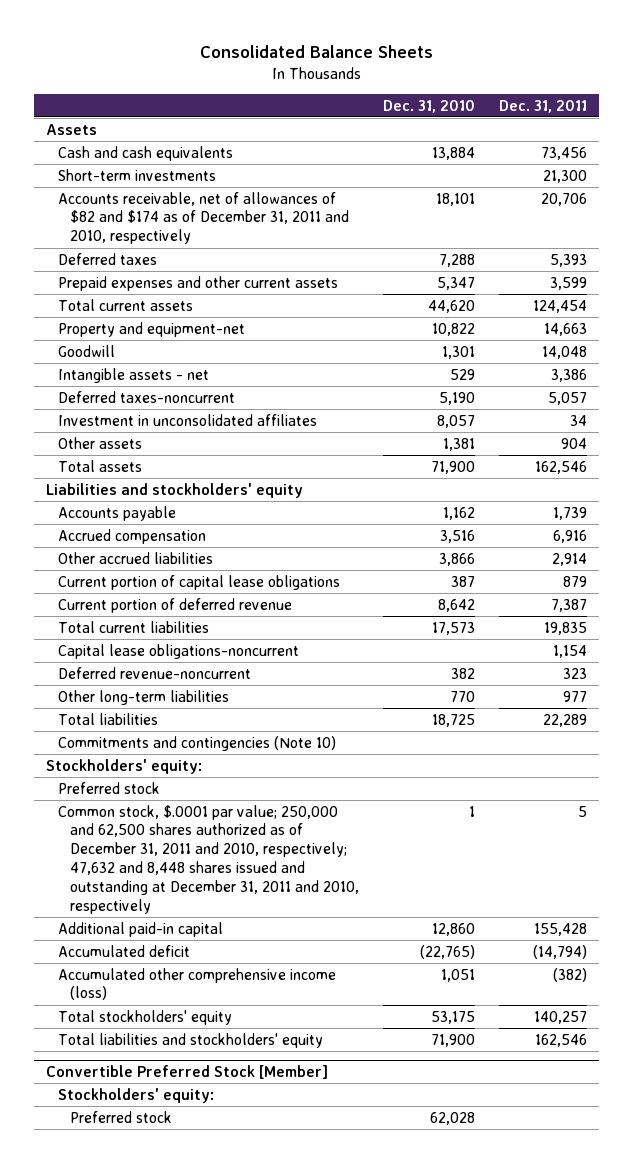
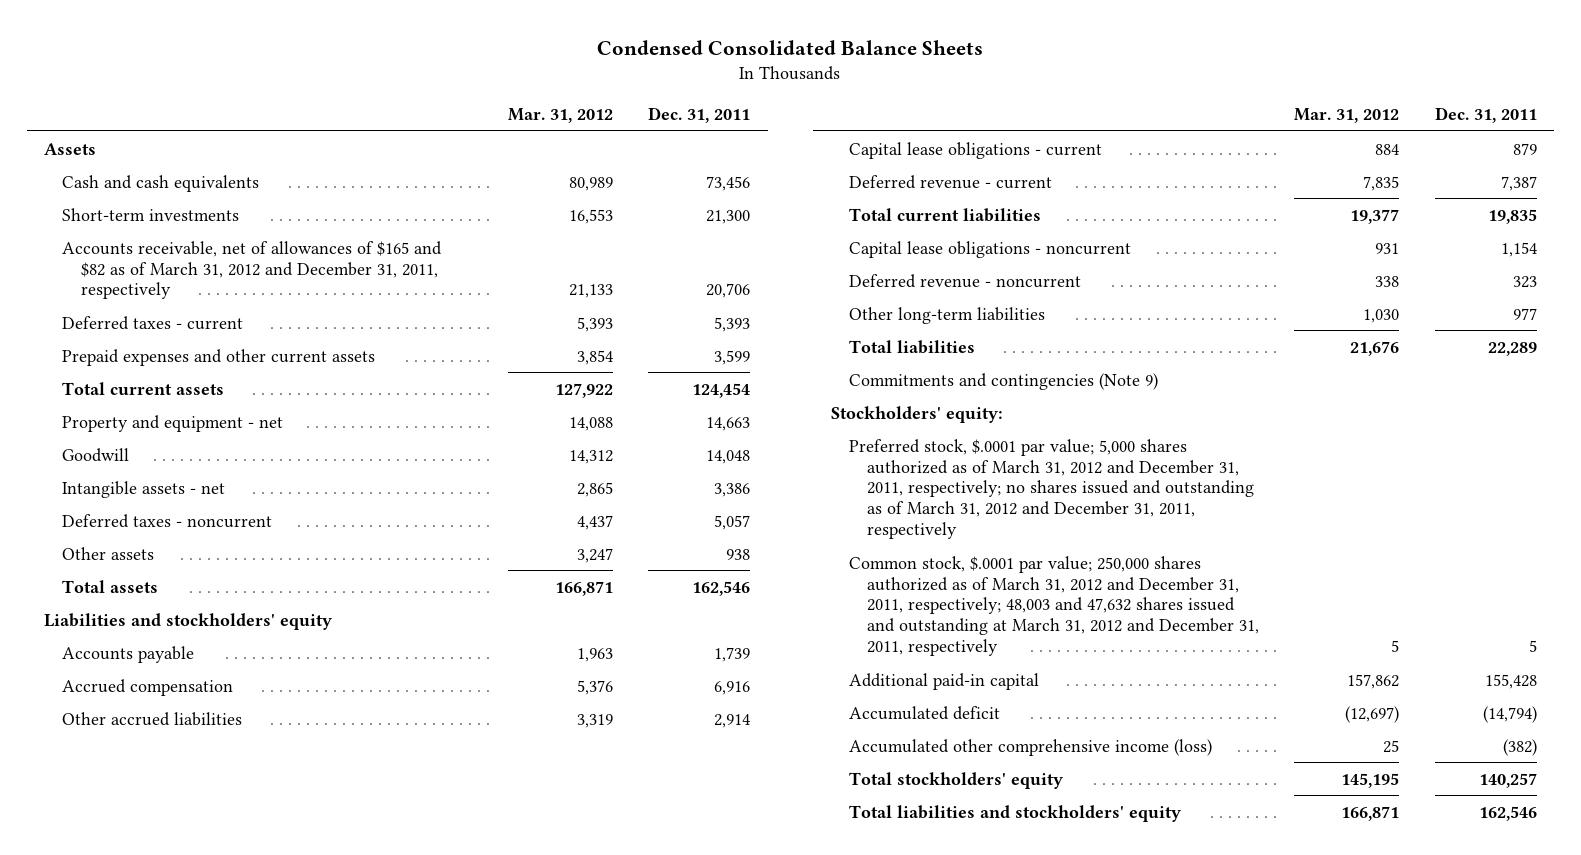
- Consolidated Balance Sheets
+ Condensed Consolidated Balance Sheets
- | Dec. 31, 2010 | Dec. 31, 2011
+ | Mar. 31, 2012 | Dec. 31, 2011
- Accounts receivable, net of allowances of $82 and $174 as of December 31, 2011 and 2010, respectively | 18,101 | 20,706
- Deferred taxes | 7,288 | 5,393
+ Accounts receivable, net of allowances of $165 and $82 as of March 31, 2012 and December 31, 2011, respectively | 21,133 | 20,706
+ Deferred taxes - current | 5,393 | 5,393
- Property and equipment-net | 10,822 | 14,663
+ Property and equipment - net | 14,088 | 14,663
- Deferred taxes-noncurrent | 5,190 | 5,057
- Investment in unconsolidated affiliates | 8,057 | 34
- Other assets | 1,381 | 904
+ Deferred taxes - noncurrent | 4,437 | 5,057
+ Other assets | 3,247 | 938
- Current portion of capital lease obligations | 387 | 879
- Current portion of deferred revenue | 8,642 | 7,387
+ Capital lease obligations - current | 884 | 879
+ Deferred revenue - current | 7,835 | 7,387
- Capital lease obligations-noncurrent | | 1,154
- Deferred revenue-noncurrent | 382 | 323
+ Capital lease obligations - noncurrent | 931 | 1,154
+ Deferred revenue - noncurrent | 338 | 323
- Commitments and contingencies (Note 10)
+ Commitments and contingencies (Note 9)
- Preferred stock
- Common stock, $.0001 par value; 250,000 and 62,500 shares authorized as of December 31, 2011 and 2010, respectively; 47,632 and 8,448 shares issued and outstanding at December 31, 2011 and 2010, respectively | 1 | 5
+ Preferred stock, $.0001 par value; 5,000 shares authorized as of March 31, 2012 and December 31, 2011, respectively; no shares issued and outstanding as of March 31, 2012 and December 31, 2011, respectively
+ Common stock, $.0001 par value; 250,000 shares authorized as of March 31, 2012 and December 31, 2011, respectively; 48,003 and 47,632 shares issued and outstanding at March 31, 2012 and December 31, 2011, respectively | 5 | 5
- Convertible Preferred Stock [Member]
- Stockholders' equity:
- Preferred stock | 62,028 |

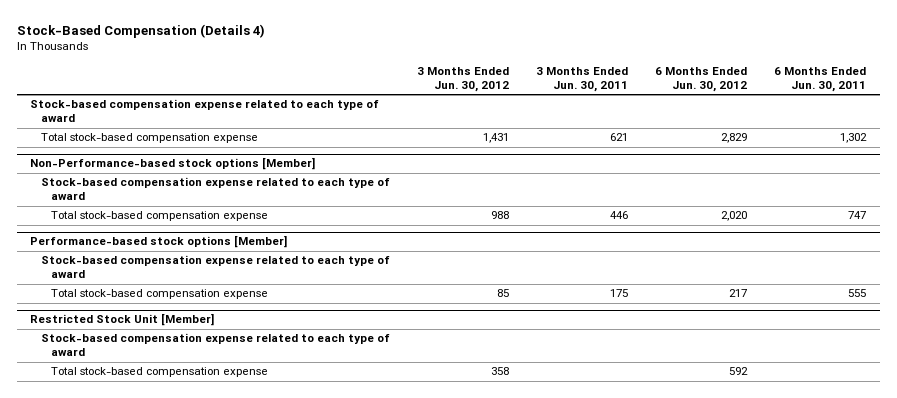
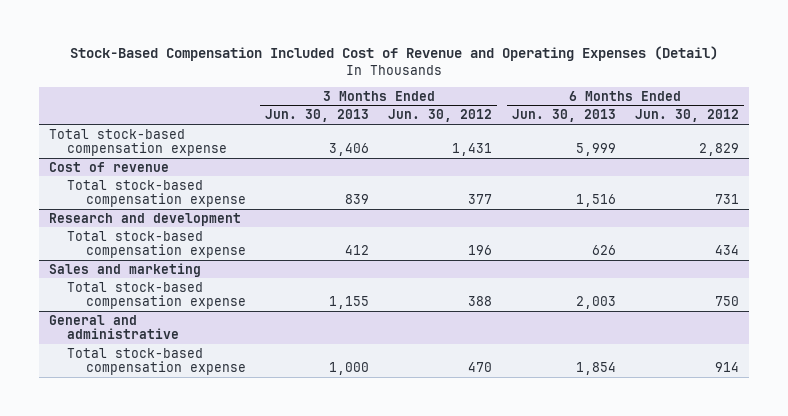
- Stock-Based Compensation (Details 4)
+ Stock-Based Compensation Included Cost of Revenue and Operating Expenses (Detail)
- | 3 Months Ended Jun. 30, 2012 | 3 Months Ended Jun. 30, 2011 | 6 Months Ended Jun. 30, 2012 | 6 Months Ended Jun. 30, 2011
+ | 3 Months Ended Jun. 30, 2013 | 3 Months Ended Jun. 30, 2012 | 6 Months Ended Jun. 30, 2013 | 6 Months Ended Jun. 30, 2012
- Stock-based compensation expense related to each type of award
- Non-Performance-based stock options [Member]
- Stock-based compensation expense related to each type of award
- Total stock-based compensation expense | 988 | 446 | 2,020 | 747
- Performance-based stock options [Member]
- Stock-based compensation expense related to each type of award
- Total stock-based compensation expense | 85 | 175 | 217 | 555
- Restricted Stock Unit [Member]
- Stock-based compensation expense related to each type of award
- Total stock-based compensation expense | 358 | | 592 |
+ Cost of revenue
+ Total stock-based compensation expense | 839 | 377 | 1,516 | 731
+ Research and development
+ Total stock-based compensation expense | 412 | 196 | 626 | 434
+ Sales and marketing
+ Total stock-based compensation expense | 1,155 | 388 | 2,003 | 750
+ General and administrative
+ Total stock-based compensation expense | 1,000 | 470 | 1,854 | 914

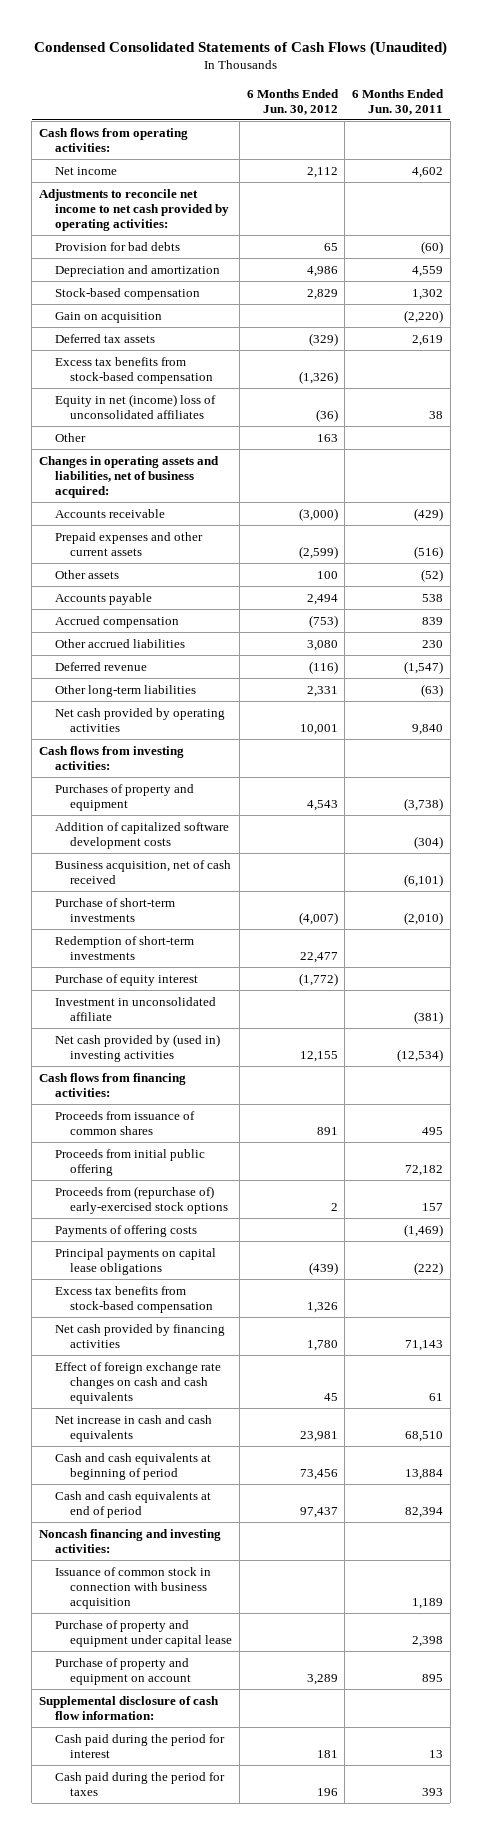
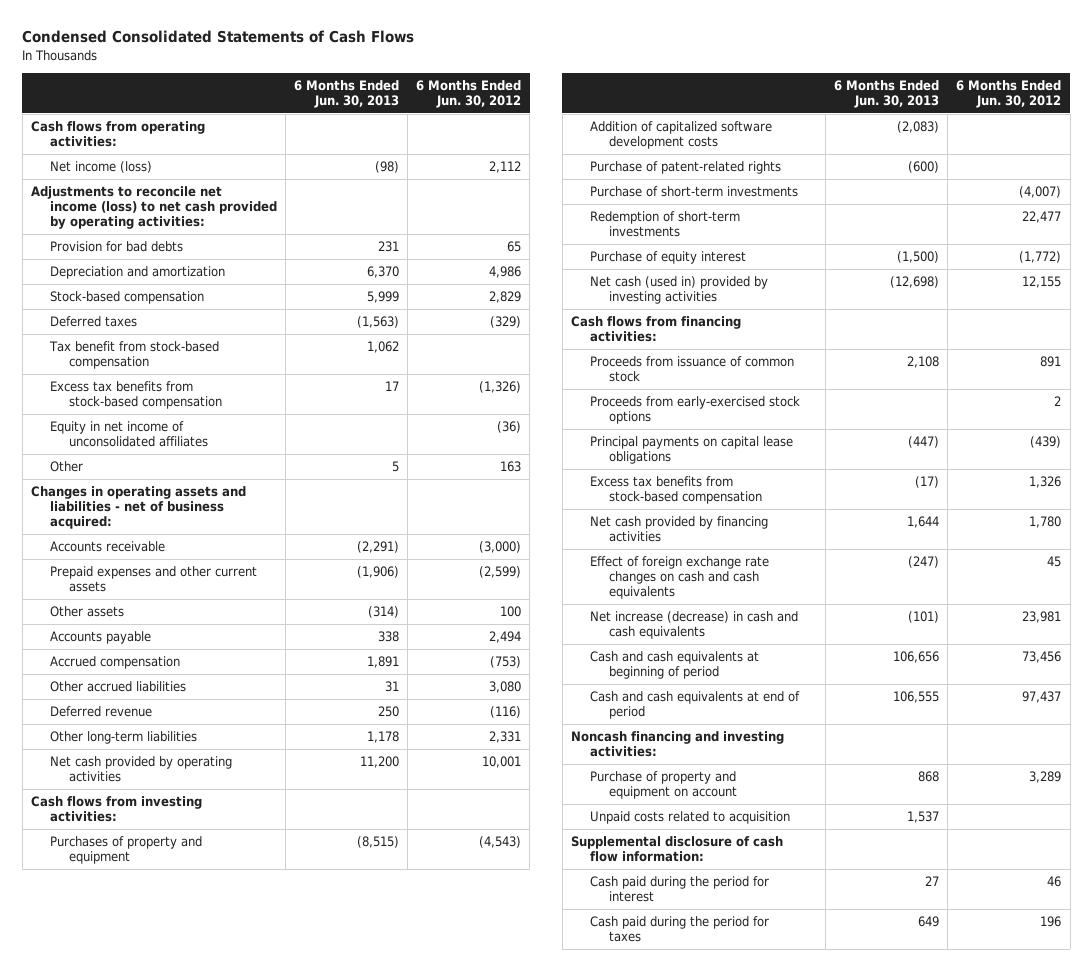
- Condensed Consolidated Statements of Cash Flows (Unaudited)
+ Condensed Consolidated Statements of Cash Flows
- | 6 Months Ended Jun. 30, 2012 | 6 Months Ended Jun. 30, 2011
+ | 6 Months Ended Jun. 30, 2013 | 6 Months Ended Jun. 30, 2012
- Net income | 2,112 | 4,602
- Adjustments to reconcile net income to net cash provided by operating activities:
+ Net income (loss) | (98) | 2,112
+ Adjustments to reconcile net income (loss) to net cash provided by operating activities:
- Gain on acquisition | | (2,220)
- Deferred tax assets | (329) | 2,619
+ Deferred taxes | (1,563) | (329)
+ Tax benefit from stock-based compensation | 1,062 |
- Equity in net (income) loss of unconsolidated affiliates | (36) | 38
+ Equity in net income of unconsolidated affiliates | | (36)
- Changes in operating assets and liabilities, net of business acquired:
+ Changes in operating assets and liabilities - net of business acquired:
- Purchases of property and equipment | 4,543 | (3,738)
+ Purchases of property and equipment | (8,515) | (4,543)
- Business acquisition, net of cash received | | (6,101)
+ Purchase of patent-related rights | (600) |
- Investment in unconsolidated affiliate | | (381)
- Net cash provided by (used in) investing activities | 12,155 | (12,534)
+ Net cash (used in) provided by investing activities | (12,698) | 12,155
- Proceeds from issuance of common shares | 891 | 495
- Proceeds from initial public offering | | 72,182
- Proceeds from (repurchase of) early-exercised stock options | 2 | 157
- Payments of offering costs | | (1,469)
+ Proceeds from issuance of common stock | 2,108 | 891
+ Proceeds from early-exercised stock options | | 2
- Net increase in cash and cash equivalents | 23,981 | 68,510
+ Net increase (decrease) in cash and cash equivalents | (101) | 23,981
- Issuance of common stock in connection with business acquisition | | 1,189
- Purchase of property and equipment under capital lease | | 2,398
+ Unpaid costs related to acquisition | 1,537 |
- Cash paid during the period for interest | 181 | 13
+ Cash paid during the period for interest | 27 | 46

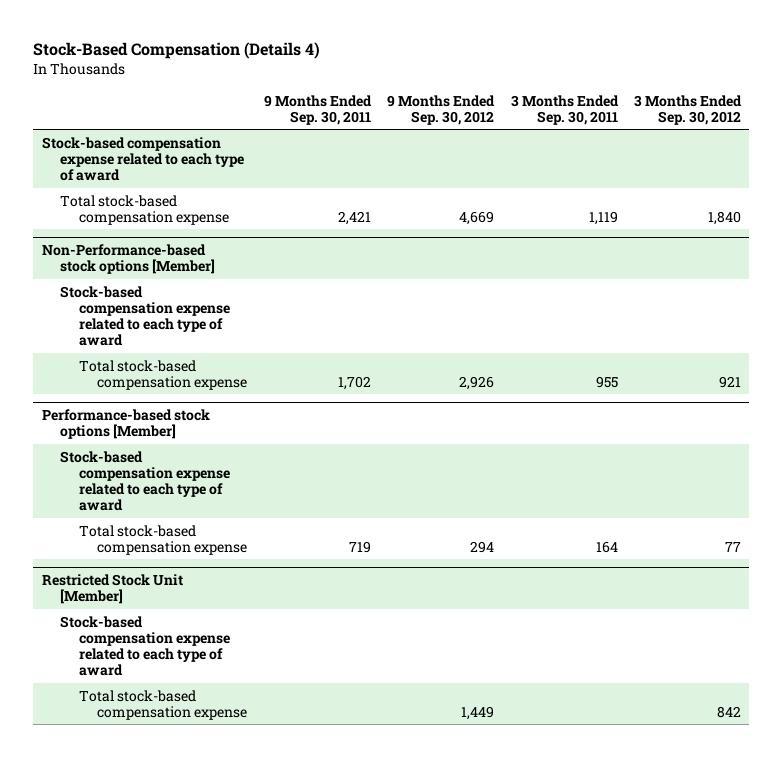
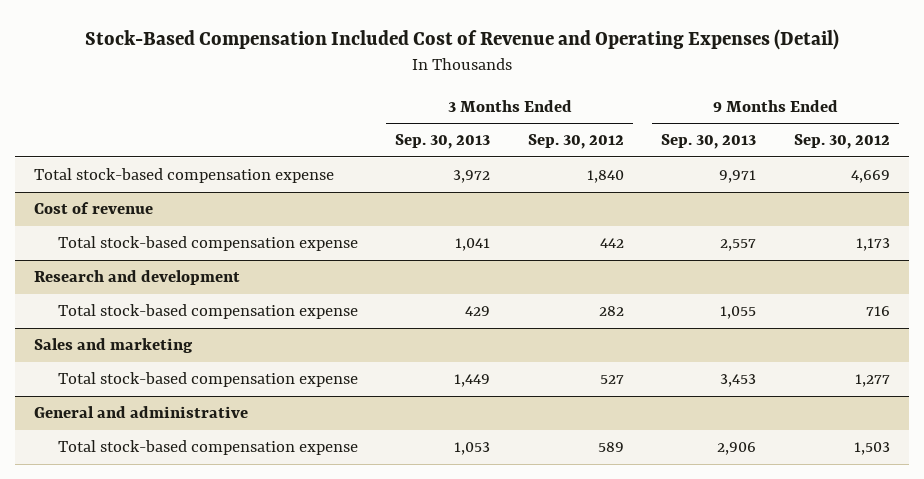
- Stock-Based Compensation (Details 4)
+ Stock-Based Compensation Included Cost of Revenue and Operating Expenses (Detail)
- | 9 Months Ended Sep. 30, 2011 | 9 Months Ended Sep. 30, 2012 | 3 Months Ended Sep. 30, 2011 | 3 Months Ended Sep. 30, 2012
+ | 3 Months Ended Sep. 30, 2013 | 3 Months Ended Sep. 30, 2012 | 9 Months Ended Sep. 30, 2013 | 9 Months Ended Sep. 30, 2012
- Stock-based compensation expense related to each type of award
- Non-Performance-based stock options [Member]
- Stock-based compensation expense related to each type of award
- Total stock-based compensation expense | 1,702 | 2,926 | 955 | 921
- Performance-based stock options [Member]
- Stock-based compensation expense related to each type of award
- Total stock-based compensation expense | 719 | 294 | 164 | 77
- Restricted Stock Unit [Member]
- Stock-based compensation expense related to each type of award
- Total stock-based compensation expense | | 1,449 | | 842
+ Cost of revenue
+ Total stock-based compensation expense | 1,041 | 442 | 2,557 | 1,173
+ Research and development
+ Total stock-based compensation expense | 429 | 282 | 1,055 | 716
+ Sales and marketing
+ Total stock-based compensation expense | 1,449 | 527 | 3,453 | 1,277
+ General and administrative
+ Total stock-based compensation expense | 1,053 | 589 | 2,906 | 1,503

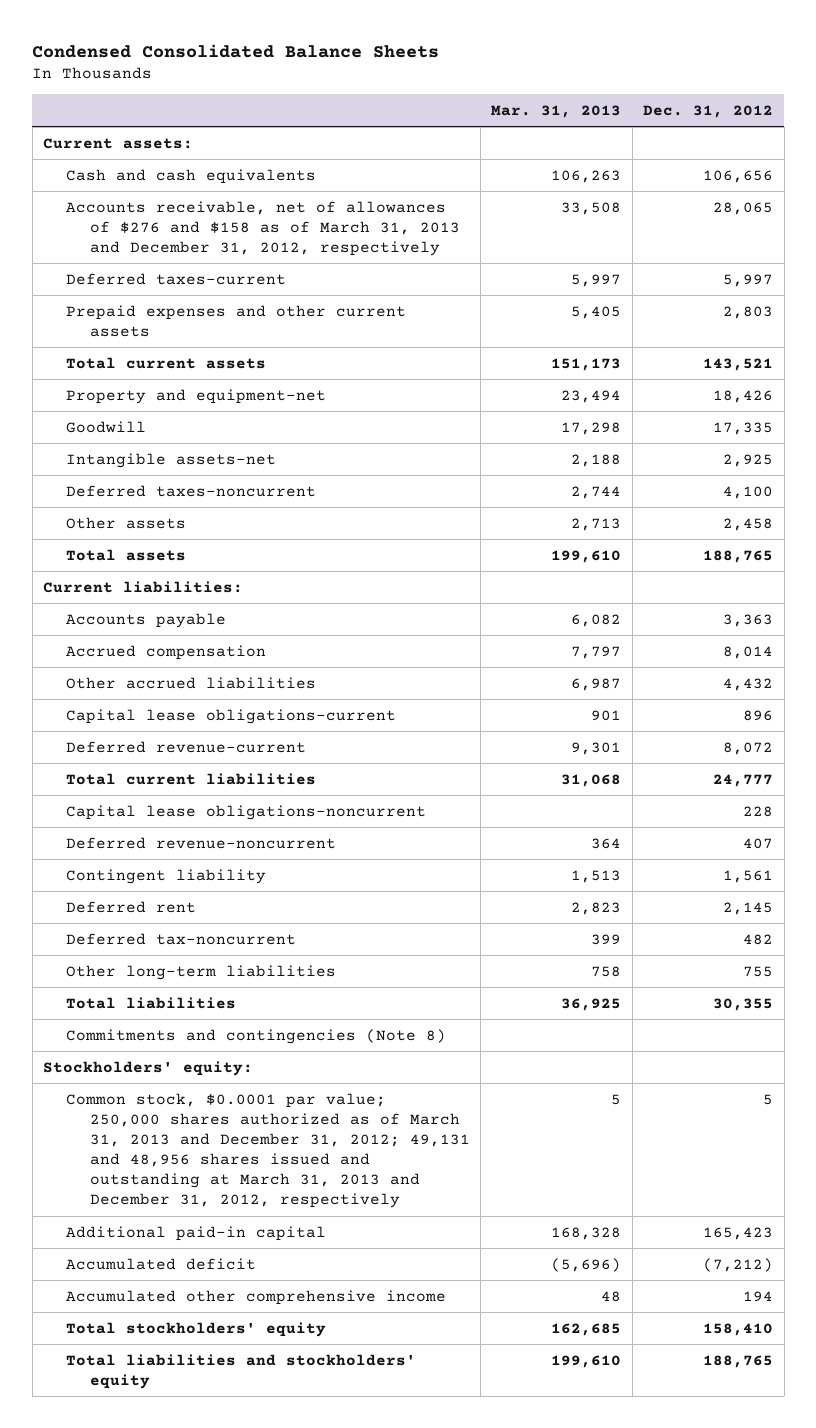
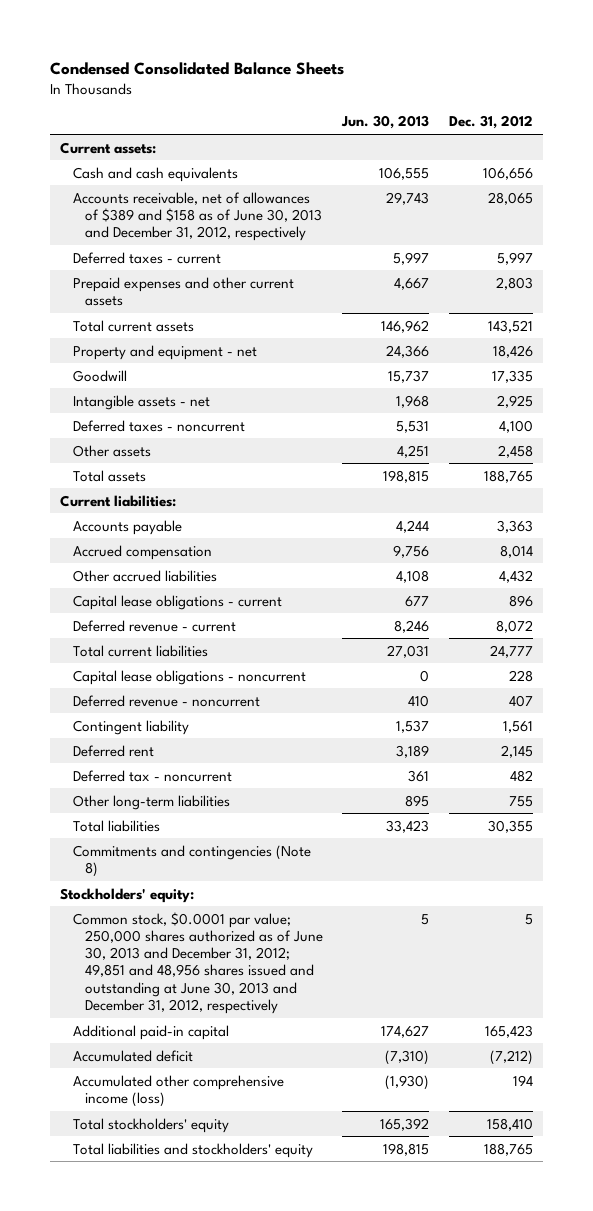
- | Mar. 31, 2013 | Dec. 31, 2012
+ | Jun. 30, 2013 | Dec. 31, 2012
- Accounts receivable, net of allowances of $276 and $158 as of March 31, 2013 and December 31, 2012, respectively | 33,508 | 28,065
- Deferred taxes-current | 5,997 | 5,997
+ Accounts receivable, net of allowances of $389 and $158 as of June 30, 2013 and December 31, 2012, respectively | 29,743 | 28,065
+ Deferred taxes - current | 5,997 | 5,997
- Property and equipment-net | 23,494 | 18,426
+ Property and equipment - net | 24,366 | 18,426
- Intangible assets-net | 2,188 | 2,925
- Deferred taxes-noncurrent | 2,744 | 4,100
+ Intangible assets - net | 1,968 | 2,925
+ Deferred taxes - noncurrent | 5,531 | 4,100
- Capital lease obligations-current | 901 | 896
- Deferred revenue-current | 9,301 | 8,072
+ Capital lease obligations - current | 677 | 896
+ Deferred revenue - current | 8,246 | 8,072
- Capital lease obligations-noncurrent | | 228
- Deferred revenue-noncurrent | 364 | 407
+ Capital lease obligations - noncurrent | 0 | 228
+ Deferred revenue - noncurrent | 410 | 407
- Deferred tax-noncurrent | 399 | 482
+ Deferred tax - noncurrent | 361 | 482
- Common stock, $0.0001 par value; 250,000 shares authorized as of March 31, 2013 and December 31, 2012; 49,131 and 48,956 shares issued and outstanding at March 31, 2013 and December 31, 2012, respectively | 5 | 5
+ Common stock, $0.0001 par value; 250,000 shares authorized as of June 30, 2013 and December 31, 2012; 49,851 and 48,956 shares issued and outstanding at June 30, 2013 and December 31, 2012, respectively | 5 | 5
- Accumulated other comprehensive income | 48 | 194
+ Accumulated other comprehensive income (loss) | (1,930) | 194

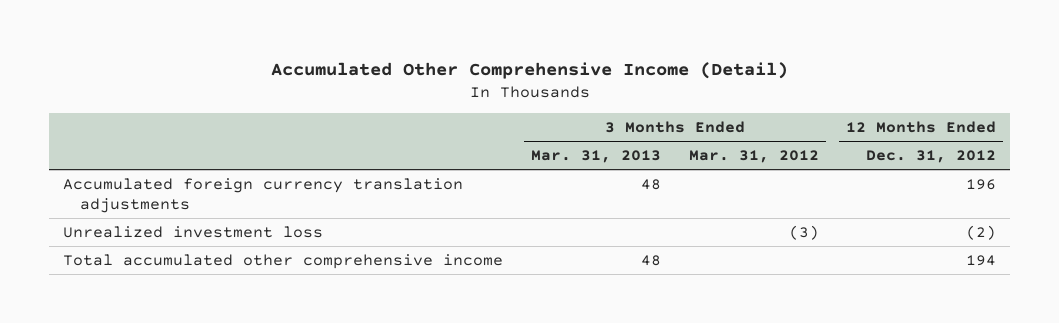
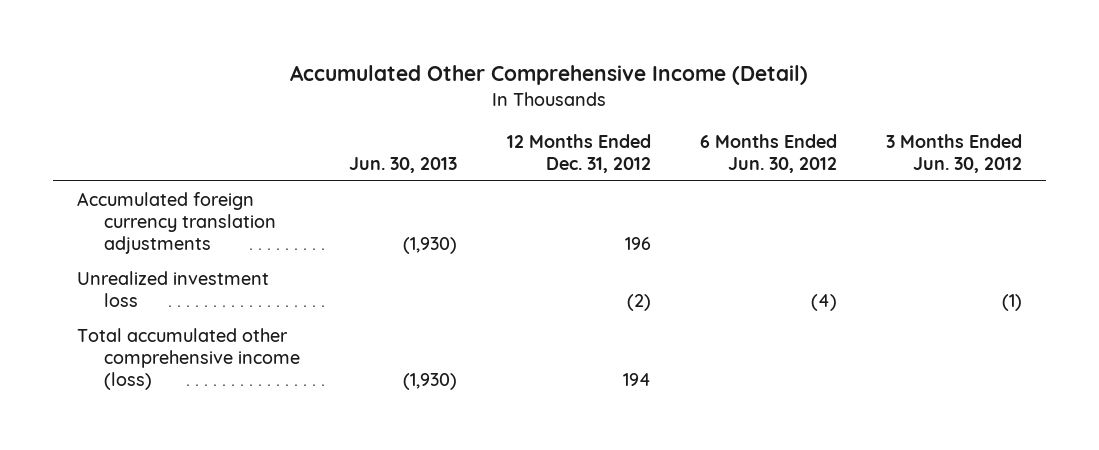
- | 3 Months Ended Mar. 31, 2013 | 3 Months Ended Mar. 31, 2012 | 12 Months Ended Dec. 31, 2012
+ | Jun. 30, 2013 | 12 Months Ended Dec. 31, 2012 | 6 Months Ended Jun. 30, 2012 | 3 Months Ended Jun. 30, 2012
- Total accumulated other comprehensive income | 48 | | 194
+ Total accumulated other comprehensive income (loss) | (1,930) | 194 | |

